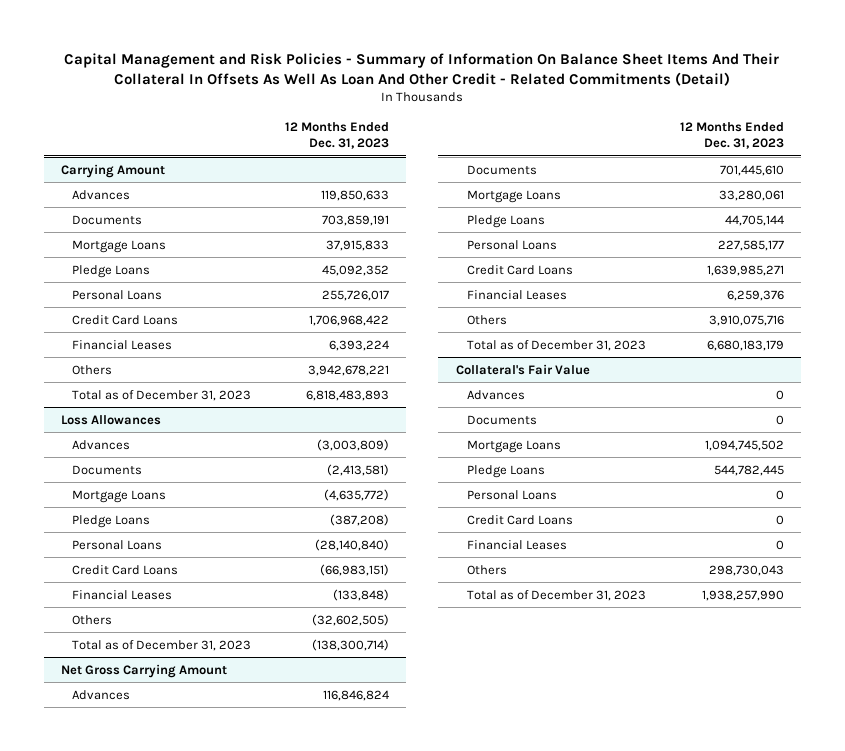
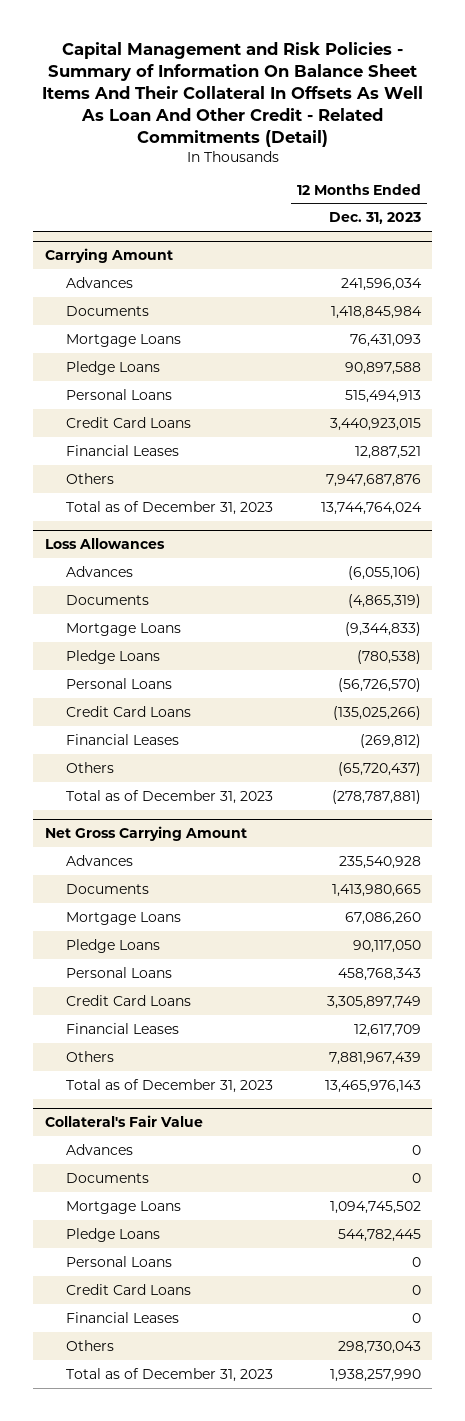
@ Carrying Amount
- Advances | 119,850,633
- Documents | 703,859,191
- Mortgage Loans | 37,915,833
- Pledge Loans | 45,092,352
- Personal Loans | 255,726,017
- Credit Card Loans | 1,706,968,422
- Financial Leases | 6,393,224
- Others | 3,942,678,221
- Total as of December 31, 2023 | 6,818,483,893
+ Advances | 241,596,034
+ Documents | 1,418,845,984
+ Mortgage Loans | 76,431,093
+ Pledge Loans | 90,897,588
+ Personal Loans | 515,494,913
+ Credit Card Loans | 3,440,923,015
+ Financial Leases | 12,887,521
+ Others | 7,947,687,876
+ Total as of December 31, 2023 | 13,744,764,024
@ Loss Allowances
- Advances | (3,003,809)
- Documents | (2,413,581)
- Mortgage Loans | (4,635,772)
- Pledge Loans | (387,208)
- Personal Loans | (28,140,840)
- Credit Card Loans | (66,983,151)
- Financial Leases | (133,848)
- Others | (32,602,505)
- Total as of December 31, 2023 | (138,300,714)
+ Advances | (6,055,106)
+ Documents | (4,865,319)
+ Mortgage Loans | (9,344,833)
+ Pledge Loans | (780,538)
+ Personal Loans | (56,726,570)
+ Credit Card Loans | (135,025,266)
+ Financial Leases | (269,812)
+ Others | (65,720,437)
+ Total as of December 31, 2023 | (278,787,881)
@ Net Gross Carrying Amount
- Advances | 116,846,824
- Documents | 701,445,610
- Mortgage Loans | 33,280,061
- Pledge Loans | 44,705,144
- Personal Loans | 227,585,177
- Credit Card Loans | 1,639,985,271
- Financial Leases | 6,259,376
- Others | 3,910,075,716
- Total as of December 31, 2023 | 6,680,183,179
+ Advances | 235,540,928
+ Documents | 1,413,980,665
+ Mortgage Loans | 67,086,260
+ Pledge Loans | 90,117,050
+ Personal Loans | 458,768,343
+ Credit Card Loans | 3,305,897,749
+ Financial Leases | 12,617,709
+ Others | 7,881,967,439
+ Total as of December 31, 2023 | 13,465,976,143

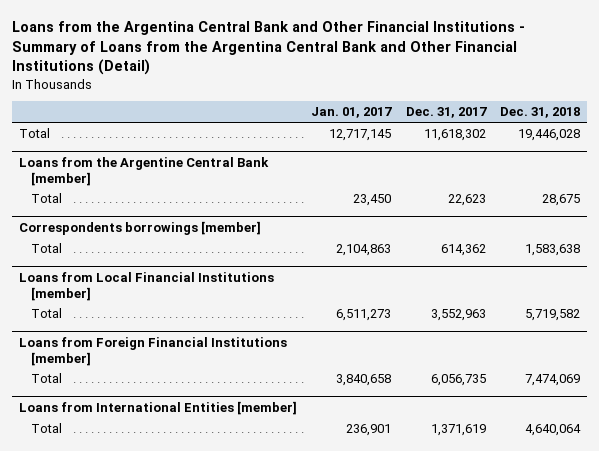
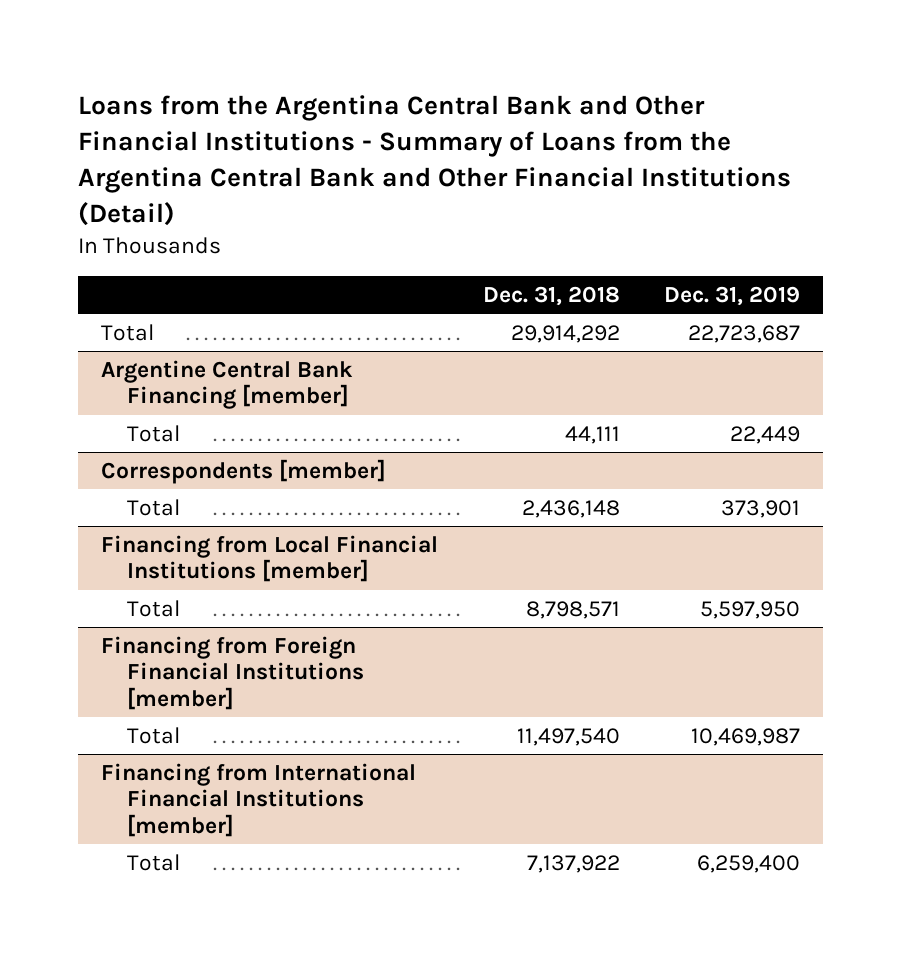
- | Jan. 01, 2017 | Dec. 31, 2017 | Dec. 31, 2018
+ | Dec. 31, 2018 | Dec. 31, 2019
- Total | 12,717,145 | 11,618,302 | 19,446,028
- Loans from the Argentine Central Bank [member]
- Total | 23,450 | 22,623 | 28,675
- Correspondents borrowings [member]
- Total | 2,104,863 | 614,362 | 1,583,638
- Loans from Local Financial Institutions [member]
- Total | 6,511,273 | 3,552,963 | 5,719,582
- Loans from Foreign Financial Institutions [member]
- Total | 3,840,658 | 6,056,735 | 7,474,069
- Loans from International Entities [member]
- Total | 236,901 | 1,371,619 | 4,640,064
+ Total | 29,914,292 | 22,723,687
+ Argentine Central Bank Financing [member]
+ Total | 44,111 | 22,449
+ Correspondents [member]
+ Total | 2,436,148 | 373,901
+ Financing from Local Financial Institutions [member]
+ Total | 8,798,571 | 5,597,950
+ Financing from Foreign Financial Institutions [member]
+ Total | 11,497,540 | 10,469,987
+ Financing from International Financial Institutions [member]
+ Total | 7,137,922 | 6,259,400

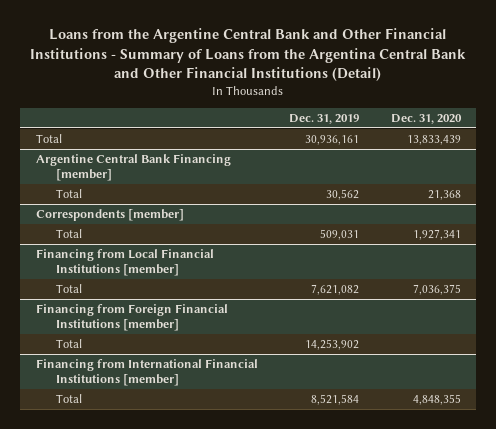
- Loans from the Argentina Central Bank and Other Financial Institutions - Summary of Loans from the Argentina Central Bank and Other Financial Institutions (Detail)
+ Loans from the Argentine Central Bank and Other Financial Institutions - Summary of Loans from the Argentina Central Bank and Other Financial Institutions (Detail)
- | Dec. 31, 2018 | Dec. 31, 2019
+ | Dec. 31, 2019 | Dec. 31, 2020
- Total | 29,914,292 | 22,723,687
+ Total | 30,936,161 | 13,833,439
@ Argentine Central Bank Financing [member]
- Total | 44,111 | 22,449
+ Total | 30,562 | 21,368
@ Correspondents [member]
- Total | 2,436,148 | 373,901
+ Total | 509,031 | 1,927,341
@ Financing from Local Financial Institutions [member]
- Total | 8,798,571 | 5,597,950
+ Total | 7,621,082 | 7,036,375
@ Financing from Foreign Financial Institutions [member]
- Total | 11,497,540 | 10,469,987
+ Total | 14,253,902 |
@ Financing from International Financial Institutions [member]
- Total | 7,137,922 | 6,259,400
+ Total | 8,521,584 | 4,848,355

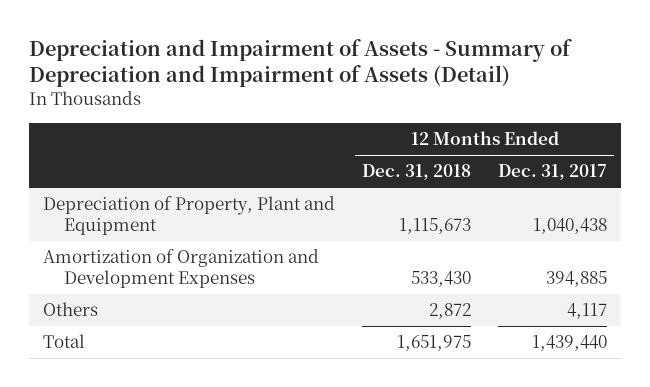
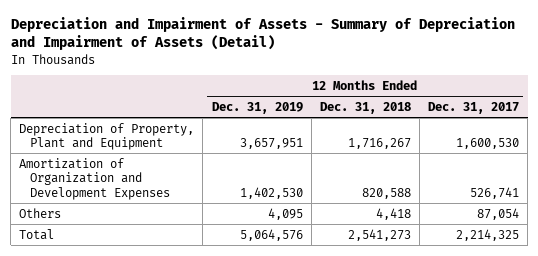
- | 12 Months Ended Dec. 31, 2018 | 12 Months Ended Dec. 31, 2017
+ | 12 Months Ended Dec. 31, 2019 | 12 Months Ended Dec. 31, 2018 | 12 Months Ended Dec. 31, 2017
- Depreciation of Property, Plant and Equipment | 1,115,673 | 1,040,438
- Amortization of Organization and Development Expenses | 533,430 | 394,885
- Others | 2,872 | 4,117
- Total | 1,651,975 | 1,439,440
+ Depreciation of Property, Plant and Equipment | 3,657,951 | 1,716,267 | 1,600,530
+ Amortization of Organization and Development Expenses | 1,402,530 | 820,588 | 526,741
+ Others | 4,095 | 4,418 | 87,054
+ Total | 5,064,576 | 2,541,273 | 2,214,325

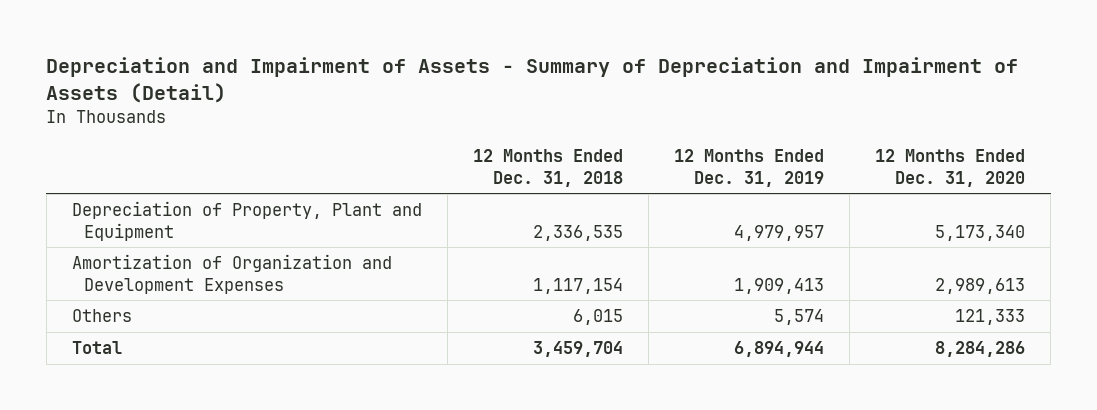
- | 12 Months Ended Dec. 31, 2019 | 12 Months Ended Dec. 31, 2018 | 12 Months Ended Dec. 31, 2017
+ | 12 Months Ended Dec. 31, 2018 | 12 Months Ended Dec. 31, 2019 | 12 Months Ended Dec. 31, 2020
- Depreciation of Property, Plant and Equipment | 3,657,951 | 1,716,267 | 1,600,530
- Amortization of Organization and Development Expenses | 1,402,530 | 820,588 | 526,741
- Others | 4,095 | 4,418 | 87,054
- Total | 5,064,576 | 2,541,273 | 2,214,325
+ Depreciation of Property, Plant and Equipment | 2,336,535 | 4,979,957 | 5,173,340
+ Amortization of Organization and Development Expenses | 1,117,154 | 1,909,413 | 2,989,613
+ Others | 6,015 | 5,574 | 121,333
+ Total | 3,459,704 | 6,894,944 | 8,284,286

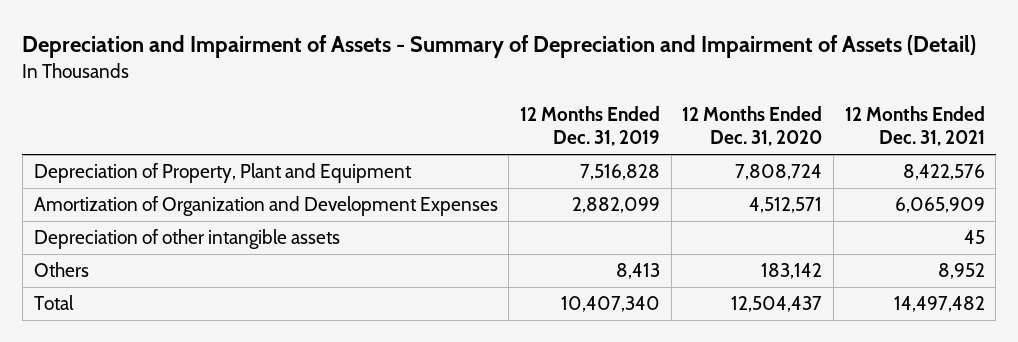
- | 12 Months Ended Dec. 31, 2018 | 12 Months Ended Dec. 31, 2019 | 12 Months Ended Dec. 31, 2020
+ | 12 Months Ended Dec. 31, 2019 | 12 Months Ended Dec. 31, 2020 | 12 Months Ended Dec. 31, 2021
- Depreciation of Property, Plant and Equipment | 2,336,535 | 4,979,957 | 5,173,340
- Amortization of Organization and Development Expenses | 1,117,154 | 1,909,413 | 2,989,613
- Others | 6,015 | 5,574 | 121,333
- Total | 3,459,704 | 6,894,944 | 8,284,286
+ Depreciation of Property, Plant and Equipment | 7,516,828 | 7,808,724 | 8,422,576
+ Amortization of Organization and Development Expenses | 2,882,099 | 4,512,571 | 6,065,909
+ Depreciation of other intangible assets | | | 45
+ Others | 8,413 | 183,142 | 8,952
+ Total | 10,407,340 | 12,504,437 | 14,497,482

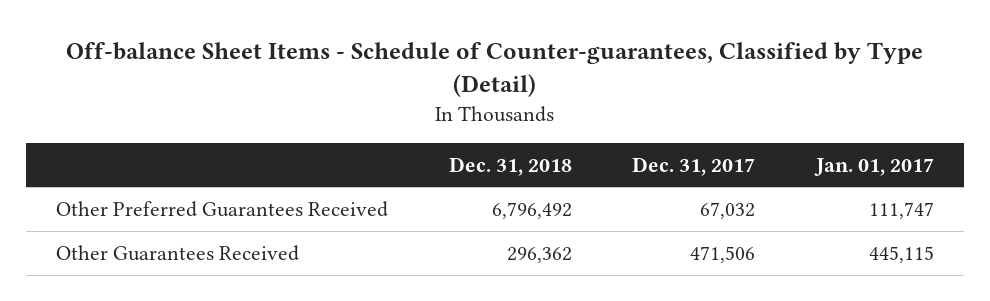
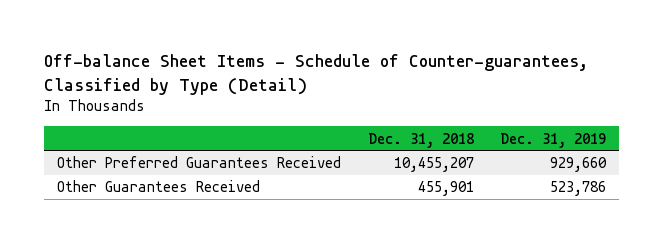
- | Dec. 31, 2018 | Dec. 31, 2017 | Jan. 01, 2017
+ | Dec. 31, 2018 | Dec. 31, 2019
- Other Preferred Guarantees Received | 6,796,492 | 67,032 | 111,747
- Other Guarantees Received | 296,362 | 471,506 | 445,115
+ Other Preferred Guarantees Received | 10,455,207 | 929,660
+ Other Guarantees Received | 455,901 | 523,786

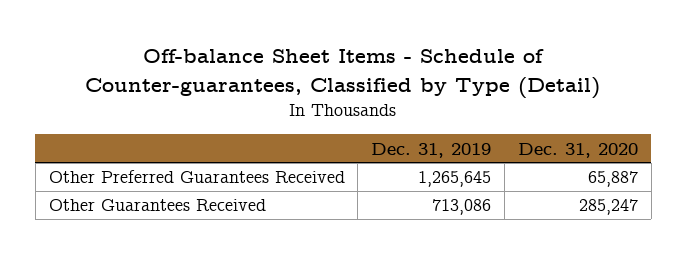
- | Dec. 31, 2018 | Dec. 31, 2019
+ | Dec. 31, 2019 | Dec. 31, 2020
- Other Preferred Guarantees Received | 10,455,207 | 929,660
- Other Guarantees Received | 455,901 | 523,786
+ Other Preferred Guarantees Received | 1,265,645 | 65,887
+ Other Guarantees Received | 713,086 | 285,247

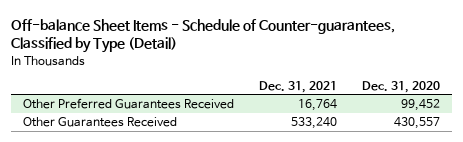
- | Dec. 31, 2019 | Dec. 31, 2020
+ | Dec. 31, 2021 | Dec. 31, 2020
- Other Preferred Guarantees Received | 1,265,645 | 65,887
- Other Guarantees Received | 713,086 | 285,247
+ Other Preferred Guarantees Received | 16,764 | 99,452
+ Other Guarantees Received | 533,240 | 430,557

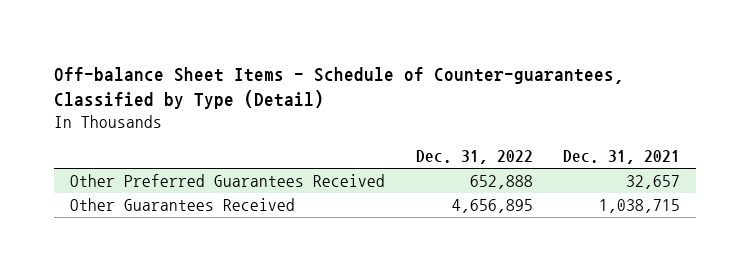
- | Dec. 31, 2021 | Dec. 31, 2020
+ | Dec. 31, 2022 | Dec. 31, 2021
- Other Preferred Guarantees Received | 16,764 | 99,452
- Other Guarantees Received | 533,240 | 430,557
+ Other Preferred Guarantees Received | 652,888 | 32,657
+ Other Guarantees Received | 4,656,895 | 1,038,715

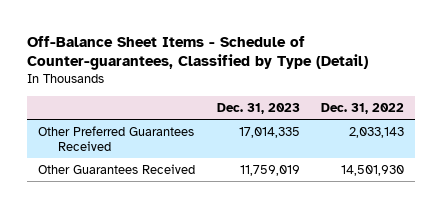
- Off-balance Sheet Items - Schedule of Counter-guarantees, Classified by Type (Detail)
+ Off-Balance Sheet Items - Schedule of Counter-guarantees, Classified by Type (Detail)
- | Dec. 31, 2022 | Dec. 31, 2021
+ | Dec. 31, 2023 | Dec. 31, 2022
- Other Preferred Guarantees Received | 652,888 | 32,657
- Other Guarantees Received | 4,656,895 | 1,038,715
+ Other Preferred Guarantees Received | 17,014,335 | 2,033,143
+ Other Guarantees Received | 11,759,019 | 14,501,930

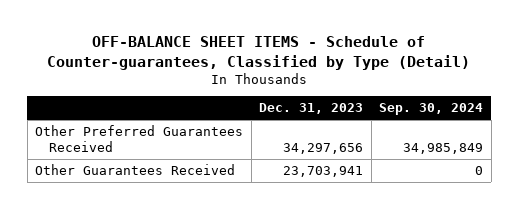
- Off-Balance Sheet Items - Schedule of Counter-guarantees, Classified by Type (Detail)
+ OFF-BALANCE SHEET ITEMS - Schedule of Counter-guarantees, Classified by Type (Detail)
- | Dec. 31, 2023 | Dec. 31, 2022
+ | Dec. 31, 2023 | Sep. 30, 2024
- Other Preferred Guarantees Received | 17,014,335 | 2,033,143
- Other Guarantees Received | 11,759,019 | 14,501,930
+ Other Preferred Guarantees Received | 34,297,656 | 34,985,849
+ Other Guarantees Received | 23,703,941 | 0

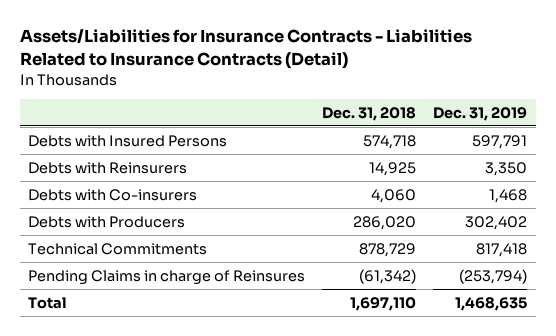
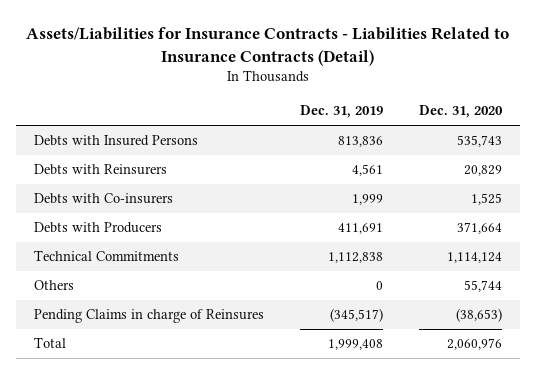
- | Dec. 31, 2018 | Dec. 31, 2019
+ | Dec. 31, 2019 | Dec. 31, 2020
- Debts with Insured Persons | 574,718 | 597,791
- Debts with Reinsurers | 14,925 | 3,350
- Debts with Co-insurers | 4,060 | 1,468
- Debts with Producers | 286,020 | 302,402
- Technical Commitments | 878,729 | 817,418
- Pending Claims in charge of Reinsures | (61,342) | (253,794)
- Total | 1,697,110 | 1,468,635
+ Debts with Insured Persons | 813,836 | 535,743
+ Debts with Reinsurers | 4,561 | 20,829
+ Debts with Co-insurers | 1,999 | 1,525
+ Debts with Producers | 411,691 | 371,664
+ Technical Commitments | 1,112,838 | 1,114,124
+ Others | 0 | 55,744
+ Pending Claims in charge of Reinsures | (345,517) | (38,653)
+ Total | 1,999,408 | 2,060,976

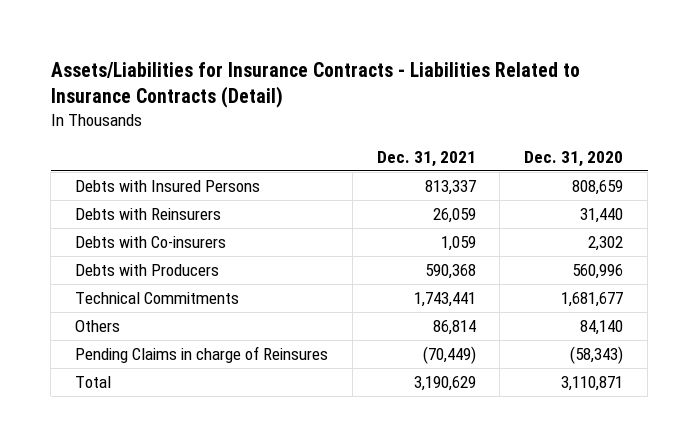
- | Dec. 31, 2019 | Dec. 31, 2020
+ | Dec. 31, 2021 | Dec. 31, 2020
- Debts with Insured Persons | 813,836 | 535,743
- Debts with Reinsurers | 4,561 | 20,829
- Debts with Co-insurers | 1,999 | 1,525
- Debts with Producers | 411,691 | 371,664
- Technical Commitments | 1,112,838 | 1,114,124
- Others | 0 | 55,744
- Pending Claims in charge of Reinsures | (345,517) | (38,653)
- Total | 1,999,408 | 2,060,976
+ Debts with Insured Persons | 813,337 | 808,659
+ Debts with Reinsurers | 26,059 | 31,440
+ Debts with Co-insurers | 1,059 | 2,302
+ Debts with Producers | 590,368 | 560,996
+ Technical Commitments | 1,743,441 | 1,681,677
+ Others | 86,814 | 84,140
+ Pending Claims in charge of Reinsures | (70,449) | (58,343)
+ Total | 3,190,629 | 3,110,871

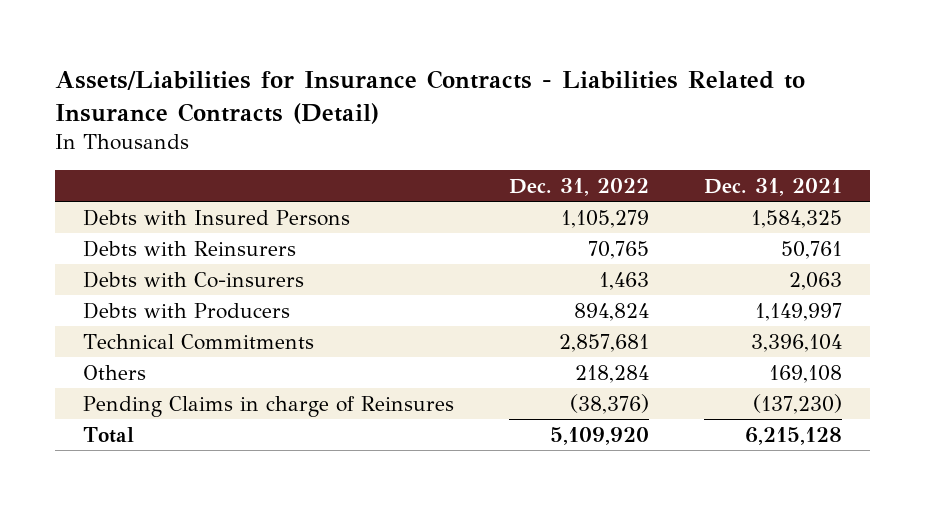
- | Dec. 31, 2021 | Dec. 31, 2020
+ | Dec. 31, 2022 | Dec. 31, 2021
- Debts with Insured Persons | 813,337 | 808,659
- Debts with Reinsurers | 26,059 | 31,440
- Debts with Co-insurers | 1,059 | 2,302
- Debts with Producers | 590,368 | 560,996
- Technical Commitments | 1,743,441 | 1,681,677
- Others | 86,814 | 84,140
- Pending Claims in charge of Reinsures | (70,449) | (58,343)
- Total | 3,190,629 | 3,110,871
+ Debts with Insured Persons | 1,105,279 | 1,584,325
+ Debts with Reinsurers | 70,765 | 50,761
+ Debts with Co-insurers | 1,463 | 2,063
+ Debts with Producers | 894,824 | 1,149,997
+ Technical Commitments | 2,857,681 | 3,396,104
+ Others | 218,284 | 169,108
+ Pending Claims in charge of Reinsures | (38,376) | (137,230)
+ Total | 5,109,920 | 6,215,128

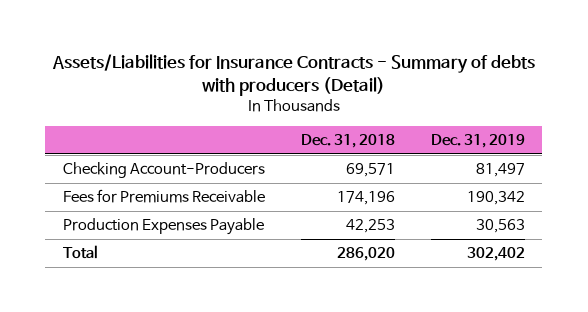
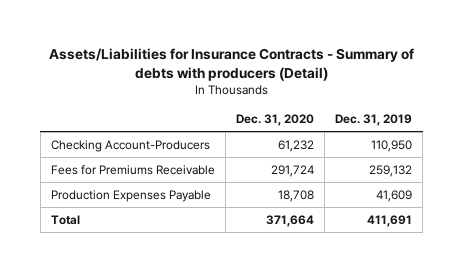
- | Dec. 31, 2018 | Dec. 31, 2019
+ | Dec. 31, 2020 | Dec. 31, 2019
- Checking Account-Producers | 69,571 | 81,497
- Fees for Premiums Receivable | 174,196 | 190,342
- Production Expenses Payable | 42,253 | 30,563
- Total | 286,020 | 302,402
+ Checking Account-Producers | 61,232 | 110,950
+ Fees for Premiums Receivable | 291,724 | 259,132
+ Production Expenses Payable | 18,708 | 41,609
+ Total | 371,664 | 411,691

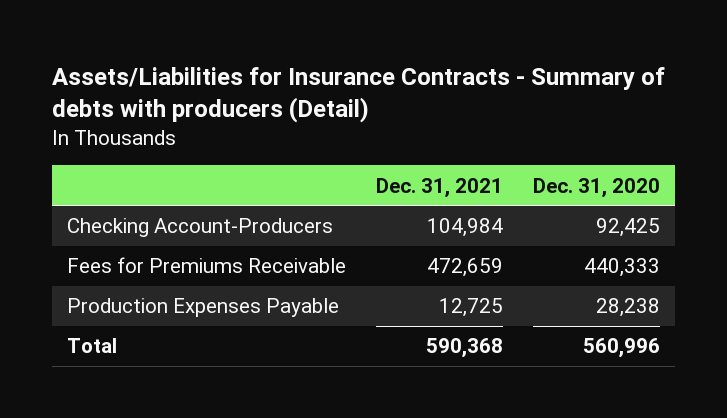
- | Dec. 31, 2020 | Dec. 31, 2019
+ | Dec. 31, 2021 | Dec. 31, 2020
- Checking Account-Producers | 61,232 | 110,950
- Fees for Premiums Receivable | 291,724 | 259,132
- Production Expenses Payable | 18,708 | 41,609
- Total | 371,664 | 411,691
+ Checking Account-Producers | 104,984 | 92,425
+ Fees for Premiums Receivable | 472,659 | 440,333
+ Production Expenses Payable | 12,725 | 28,238
+ Total | 590,368 | 560,996

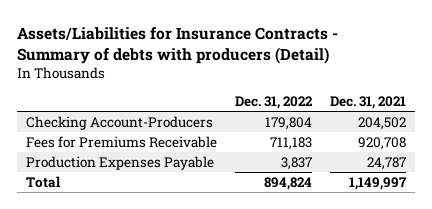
- | Dec. 31, 2021 | Dec. 31, 2020
+ | Dec. 31, 2022 | Dec. 31, 2021
- Checking Account-Producers | 104,984 | 92,425
- Fees for Premiums Receivable | 472,659 | 440,333
- Production Expenses Payable | 12,725 | 28,238
- Total | 590,368 | 560,996
+ Checking Account-Producers | 179,804 | 204,502
+ Fees for Premiums Receivable | 711,183 | 920,708
+ Production Expenses Payable | 3,837 | 24,787
+ Total | 894,824 | 1,149,997

